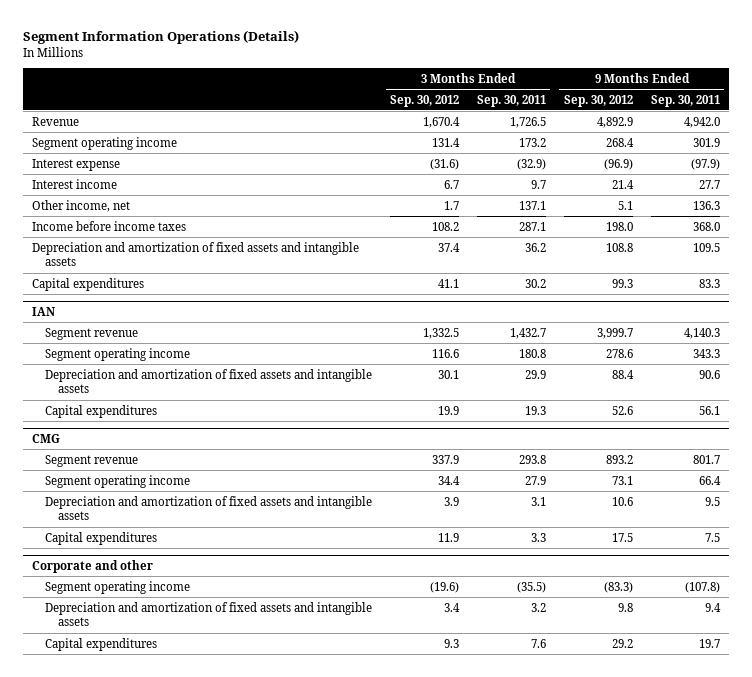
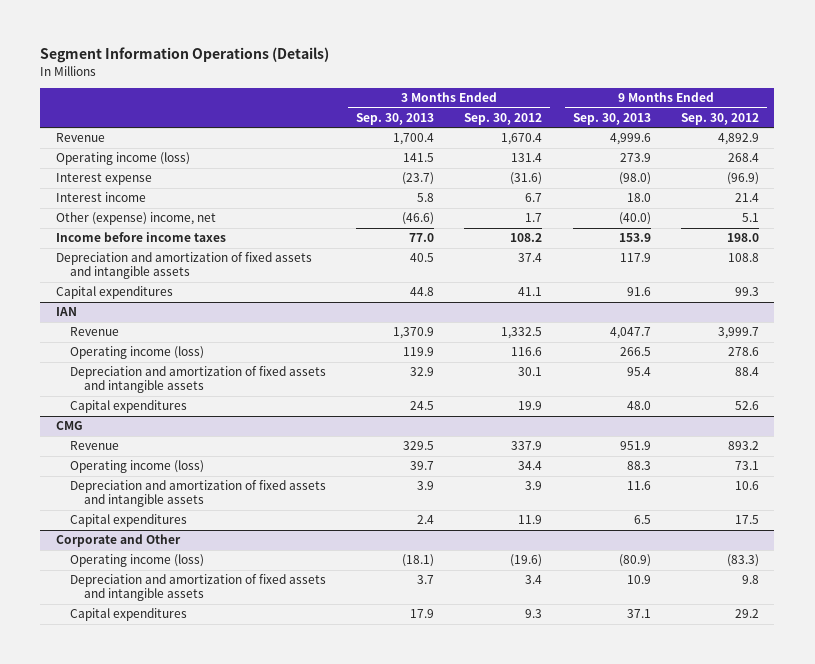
- | 3 Months Ended Sep. 30, 2012 | 3 Months Ended Sep. 30, 2011 | 9 Months Ended Sep. 30, 2012 | 9 Months Ended Sep. 30, 2011
+ | 3 Months Ended Sep. 30, 2013 | 3 Months Ended Sep. 30, 2012 | 9 Months Ended Sep. 30, 2013 | 9 Months Ended Sep. 30, 2012
- Segment operating income | 131.4 | 173.2 | 268.4 | 301.9
+ Operating income (loss) | 141.5 | 131.4 | 273.9 | 268.4
- Other income, net | 1.7 | 137.1 | 5.1 | 136.3
+ Other (expense) income, net | (46.6) | 1.7 | (40.0) | 5.1
@ IAN
- Segment revenue | 1,332.5 | 1,432.7 | 3,999.7 | 4,140.3
- Segment operating income | 116.6 | 180.8 | 278.6 | 343.3
+ Revenue | 1,370.9 | 1,332.5 | 4,047.7 | 3,999.7
+ Operating income (loss) | 119.9 | 116.6 | 266.5 | 278.6
@ CMG
- Segment revenue | 337.9 | 293.8 | 893.2 | 801.7
- Segment operating income | 34.4 | 27.9 | 73.1 | 66.4
+ Revenue | 329.5 | 337.9 | 951.9 | 893.2
+ Operating income (loss) | 39.7 | 34.4 | 88.3 | 73.1
- Corporate and other
- Segment operating income | (19.6) | (35.5) | (83.3) | (107.8)
+ Corporate and Other
+ Operating income (loss) | (18.1) | (19.6) | (80.9) | (83.3)

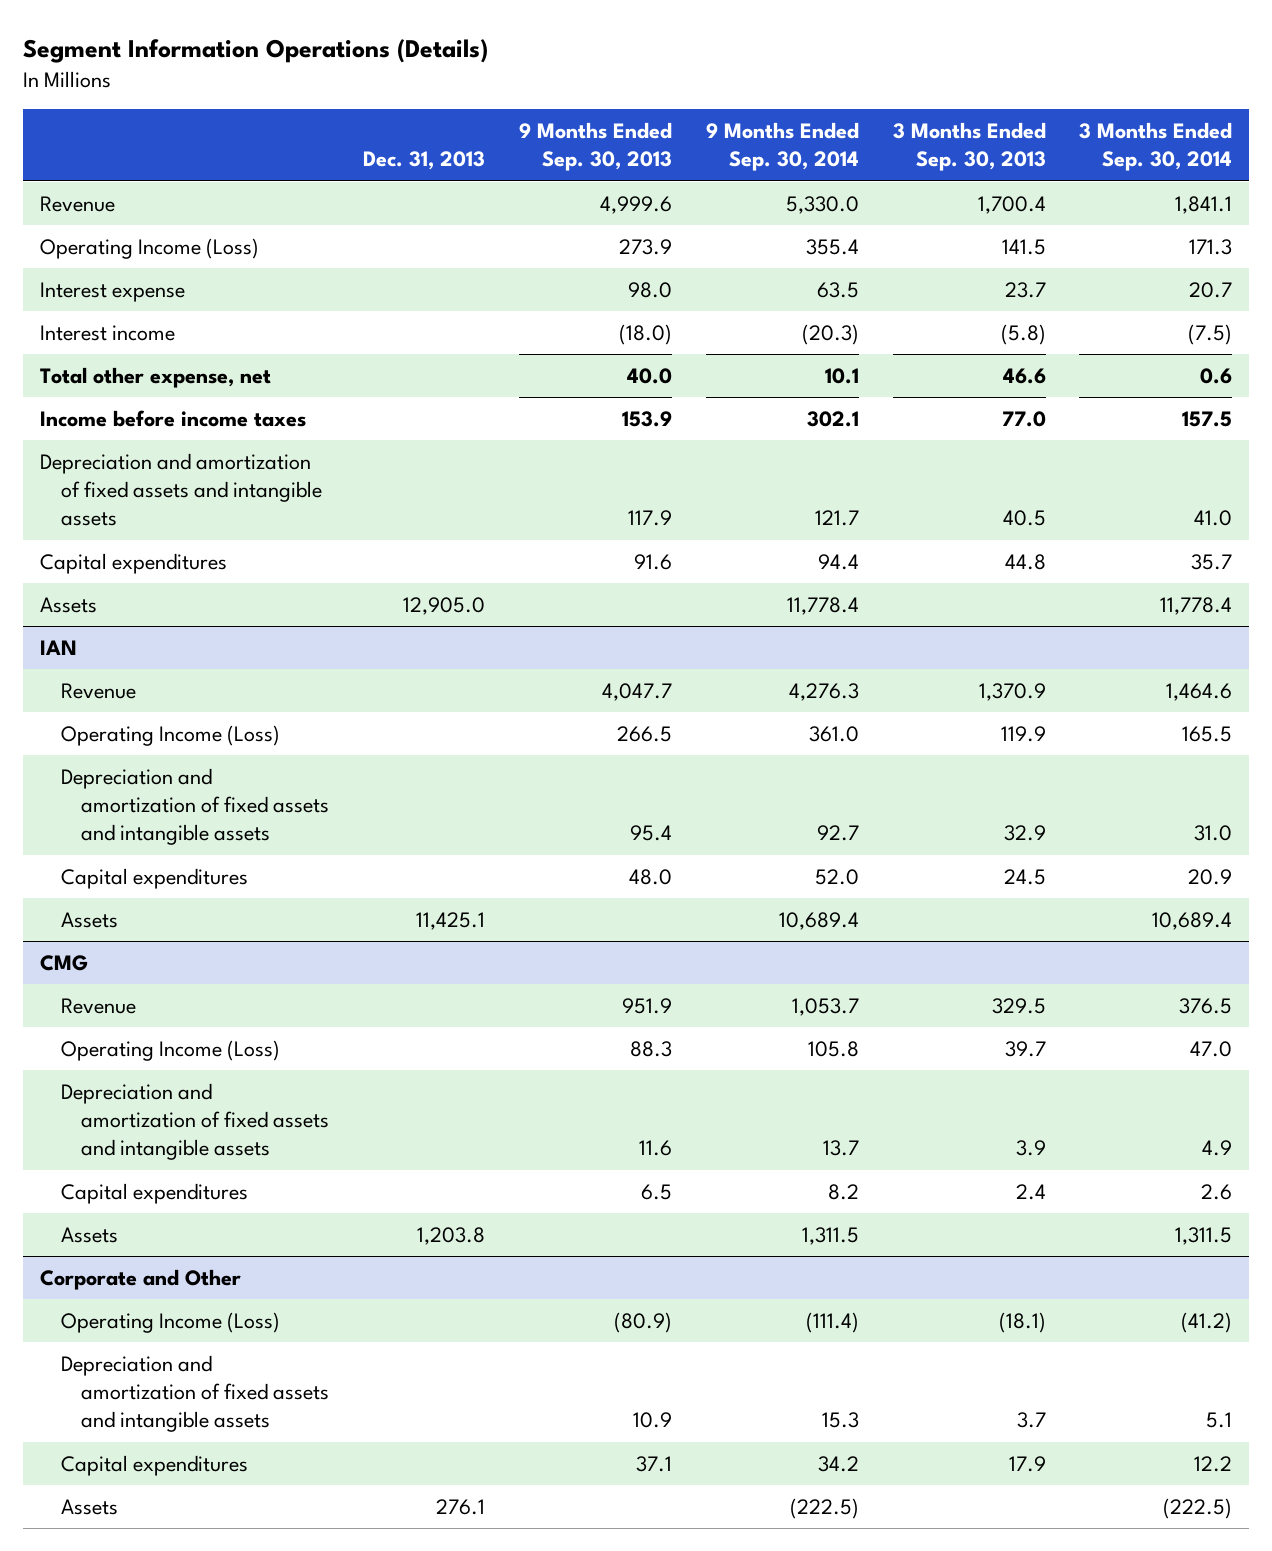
- | 3 Months Ended Sep. 30, 2013 | 3 Months Ended Sep. 30, 2012 | 9 Months Ended Sep. 30, 2013 | 9 Months Ended Sep. 30, 2012
+ | Dec. 31, 2013 | 9 Months Ended Sep. 30, 2013 | 9 Months Ended Sep. 30, 2014 | 3 Months Ended Sep. 30, 2013 | 3 Months Ended Sep. 30, 2014
- Operating income (loss) | 141.5 | 131.4 | 273.9 | 268.4
- Interest expense | (23.7) | (31.6) | (98.0) | (96.9)
- Interest income | 5.8 | 6.7 | 18.0 | 21.4
- Other (expense) income, net | (46.6) | 1.7 | (40.0) | 5.1
+ Operating Income (Loss) | | 273.9 | 355.4 | 141.5 | 171.3
+ Interest expense | | 98.0 | 63.5 | 23.7 | 20.7
+ Interest income | | (18.0) | (20.3) | (5.8) | (7.5)
+ Total other expense, net | | 40.0 | 10.1 | 46.6 | 0.6
+ Assets | 12,905.0 | | 11,778.4 | | 11,778.4
@ IAN
- Operating income (loss) | 119.9 | 116.6 | 266.5 | 278.6
+ Operating Income (Loss) | | 266.5 | 361.0 | 119.9 | 165.5
+ Assets | 11,425.1 | | 10,689.4 | | 10,689.4
@ CMG
- Operating income (loss) | 39.7 | 34.4 | 88.3 | 73.1
+ Operating Income (Loss) | | 88.3 | 105.8 | 39.7 | 47.0
+ Assets | 1,203.8 | | 1,311.5 | | 1,311.5
@ Corporate and Other
- Operating income (loss) | (18.1) | (19.6) | (80.9) | (83.3)
+ Operating Income (Loss) | | (80.9) | (111.4) | (18.1) | (41.2)
+ Assets | 276.1 | | (222.5) | | (222.5)

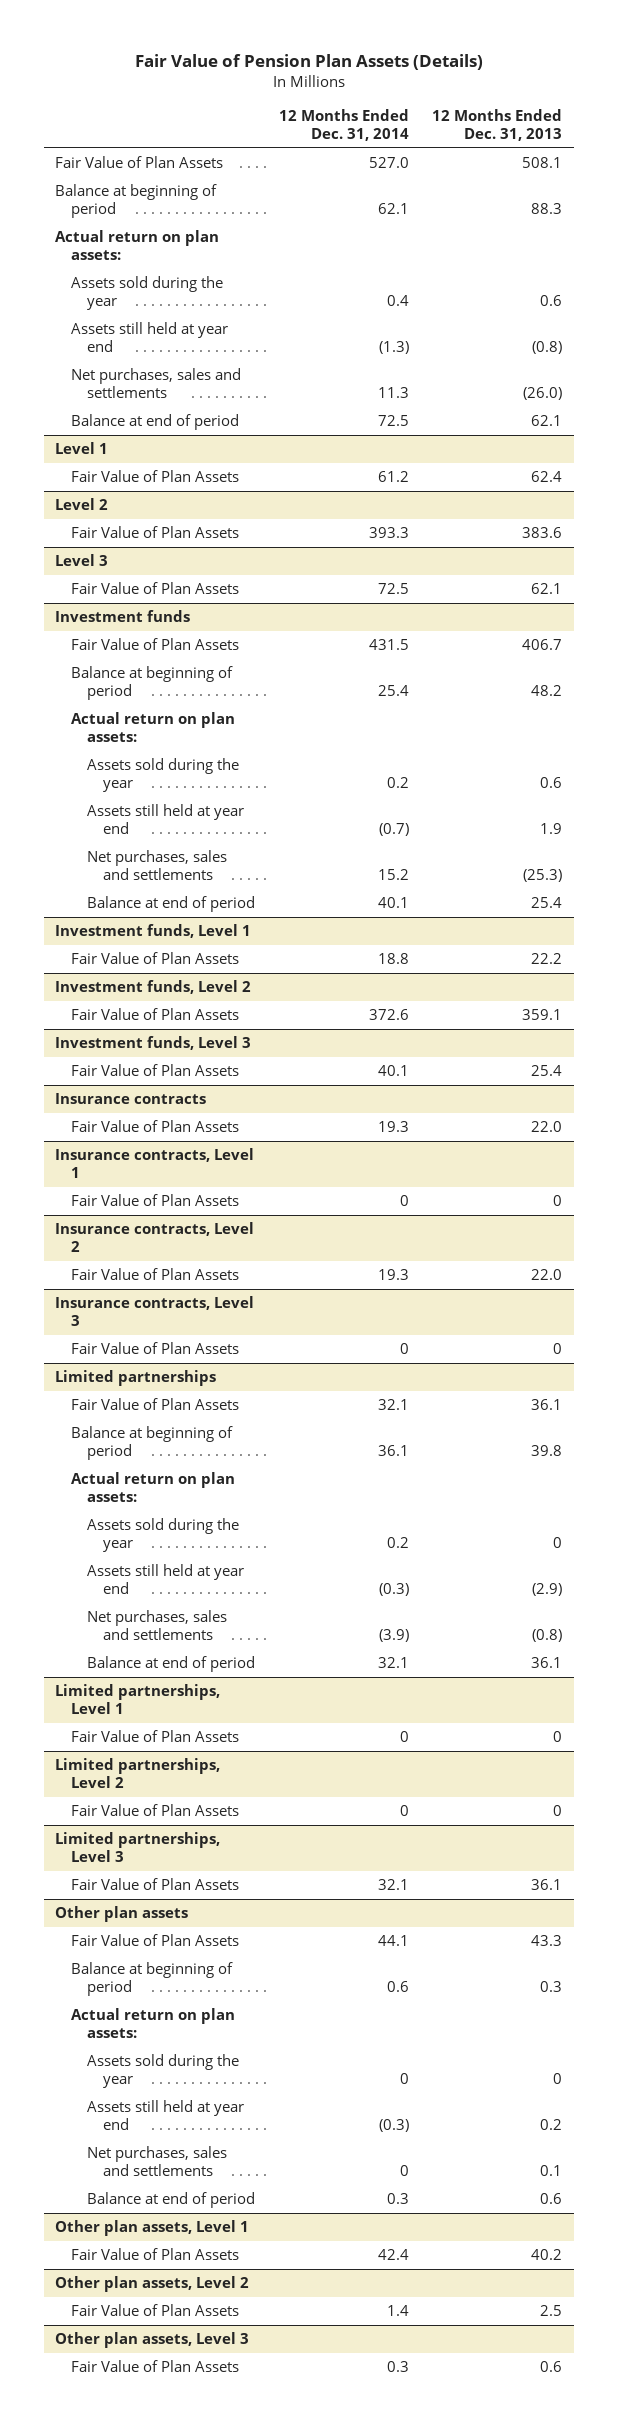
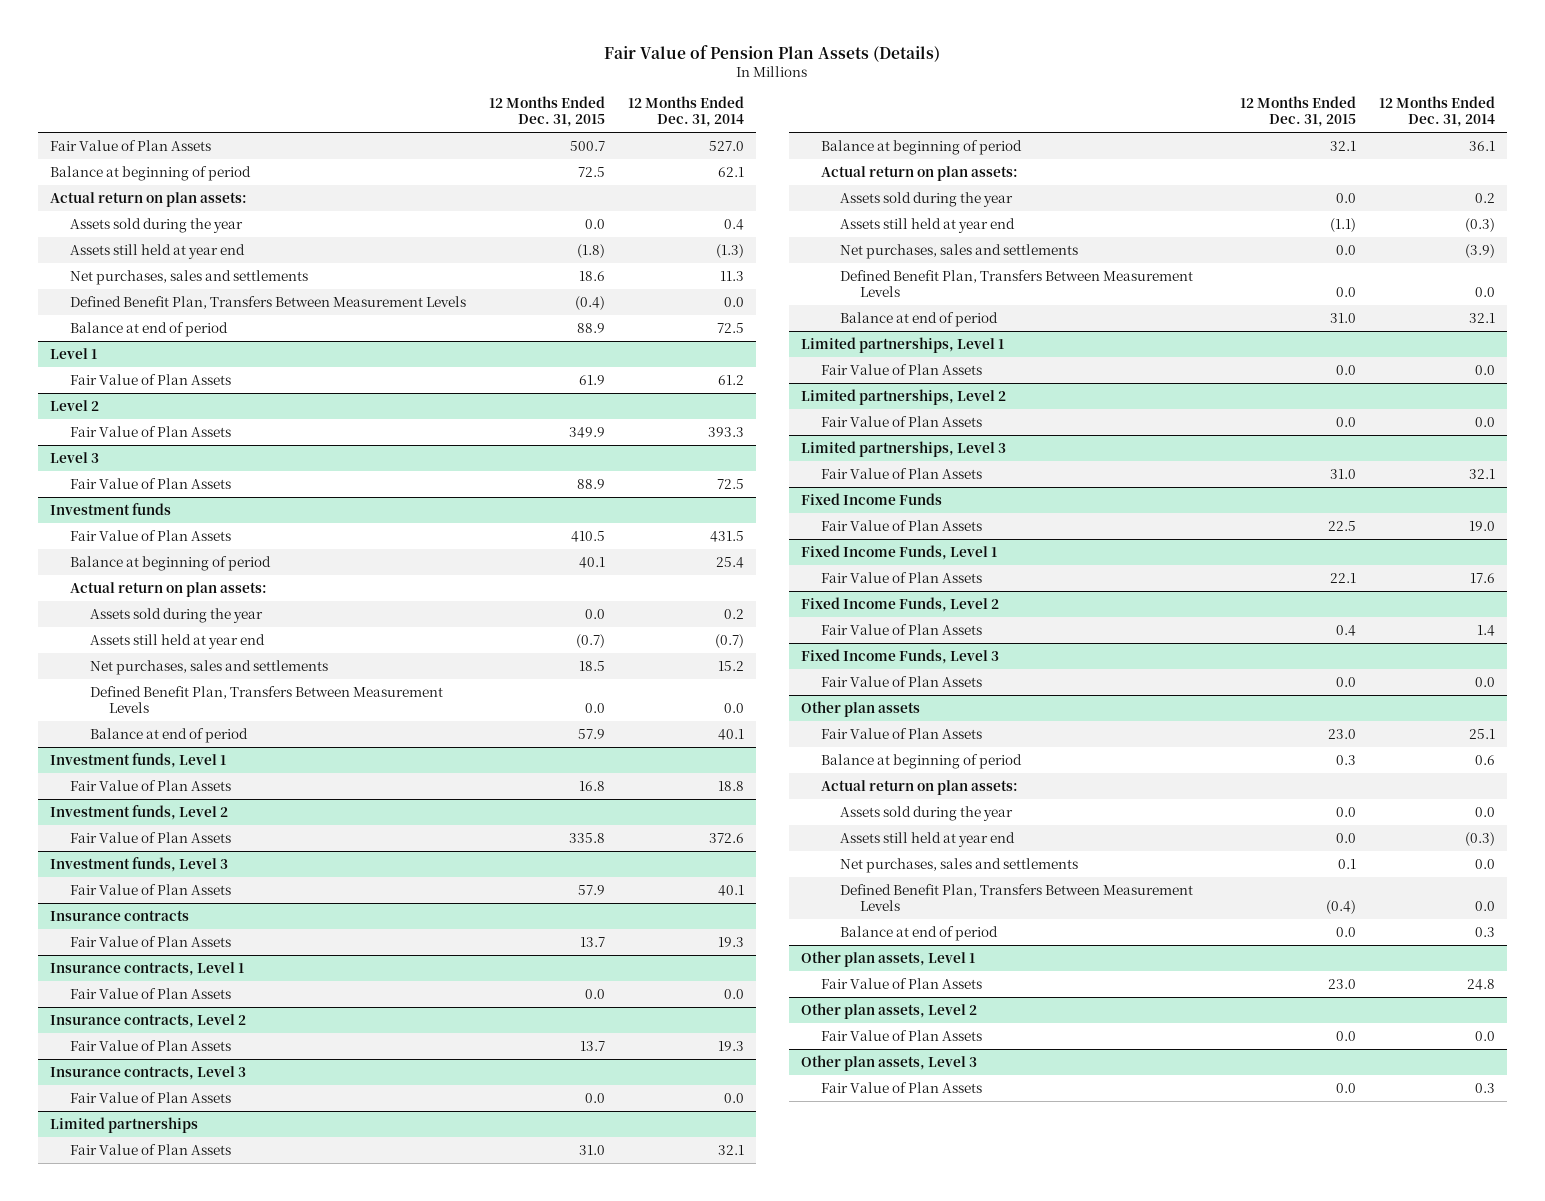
- | 12 Months Ended Dec. 31, 2014 | 12 Months Ended Dec. 31, 2013
+ | 12 Months Ended Dec. 31, 2015 | 12 Months Ended Dec. 31, 2014
+ Defined Benefit Plan, Transfers Between Measurement Levels | (0.4) | 0.0
@ Investment funds
+ Defined Benefit Plan, Transfers Between Measurement Levels | 0.0 | 0.0
@ Insurance contracts, Level 1
- Fair Value of Plan Assets | 0 | 0
+ Fair Value of Plan Assets | 0.0 | 0.0
@ Insurance contracts, Level 3
- Fair Value of Plan Assets | 0 | 0
+ Fair Value of Plan Assets | 0.0 | 0.0
@ Limited partnerships
+ Defined Benefit Plan, Transfers Between Measurement Levels | 0.0 | 0.0
@ Limited partnerships, Level 1
- Fair Value of Plan Assets | 0 | 0
+ Fair Value of Plan Assets | 0.0 | 0.0
@ Limited partnerships, Level 2
- Fair Value of Plan Assets | 0 | 0
+ Fair Value of Plan Assets | 0.0 | 0.0
+ Fixed Income Funds
+ Fair Value of Plan Assets | 22.5 | 19.0
+ Fixed Income Funds, Level 1
+ Fair Value of Plan Assets | 22.1 | 17.6
+ Fixed Income Funds, Level 2
+ Fair Value of Plan Assets | 0.4 | 1.4
+ Fixed Income Funds, Level 3
+ Fair Value of Plan Assets | 0.0 | 0.0
@ Other plan assets
- Fair Value of Plan Assets | 44.1 | 43.3
+ Fair Value of Plan Assets | 23.0 | 25.1
- Assets sold during the year | 0 | 0
+ Assets sold during the year | 0.0 | 0.0
- Net purchases, sales and settlements | 0 | 0.1
+ Net purchases, sales and settlements | 0.1 | 0.0
+ Defined Benefit Plan, Transfers Between Measurement Levels | (0.4) | 0.0
@ Other plan assets, Level 1
- Fair Value of Plan Assets | 42.4 | 40.2
+ Fair Value of Plan Assets | 23.0 | 24.8
@ Other plan assets, Level 2
- Fair Value of Plan Assets | 1.4 | 2.5
+ Fair Value of Plan Assets | 0.0 | 0.0

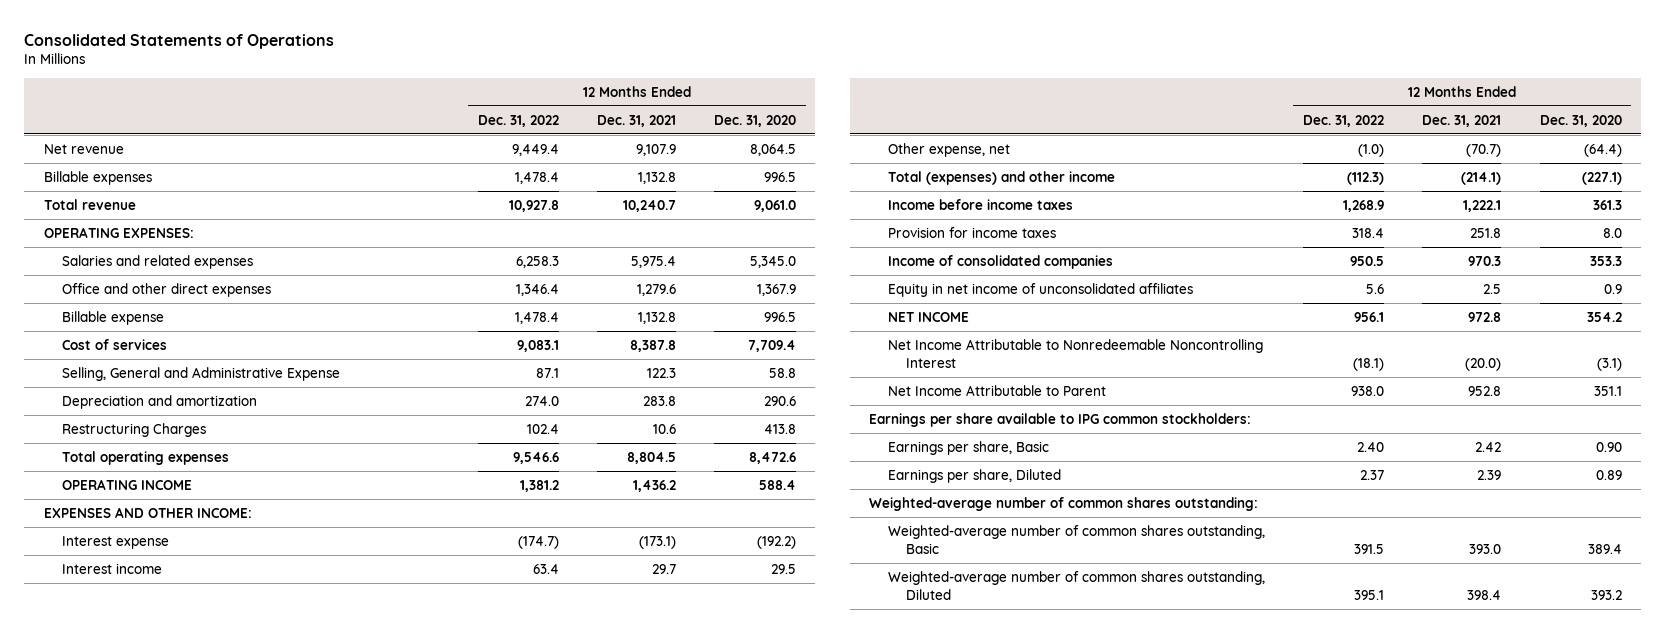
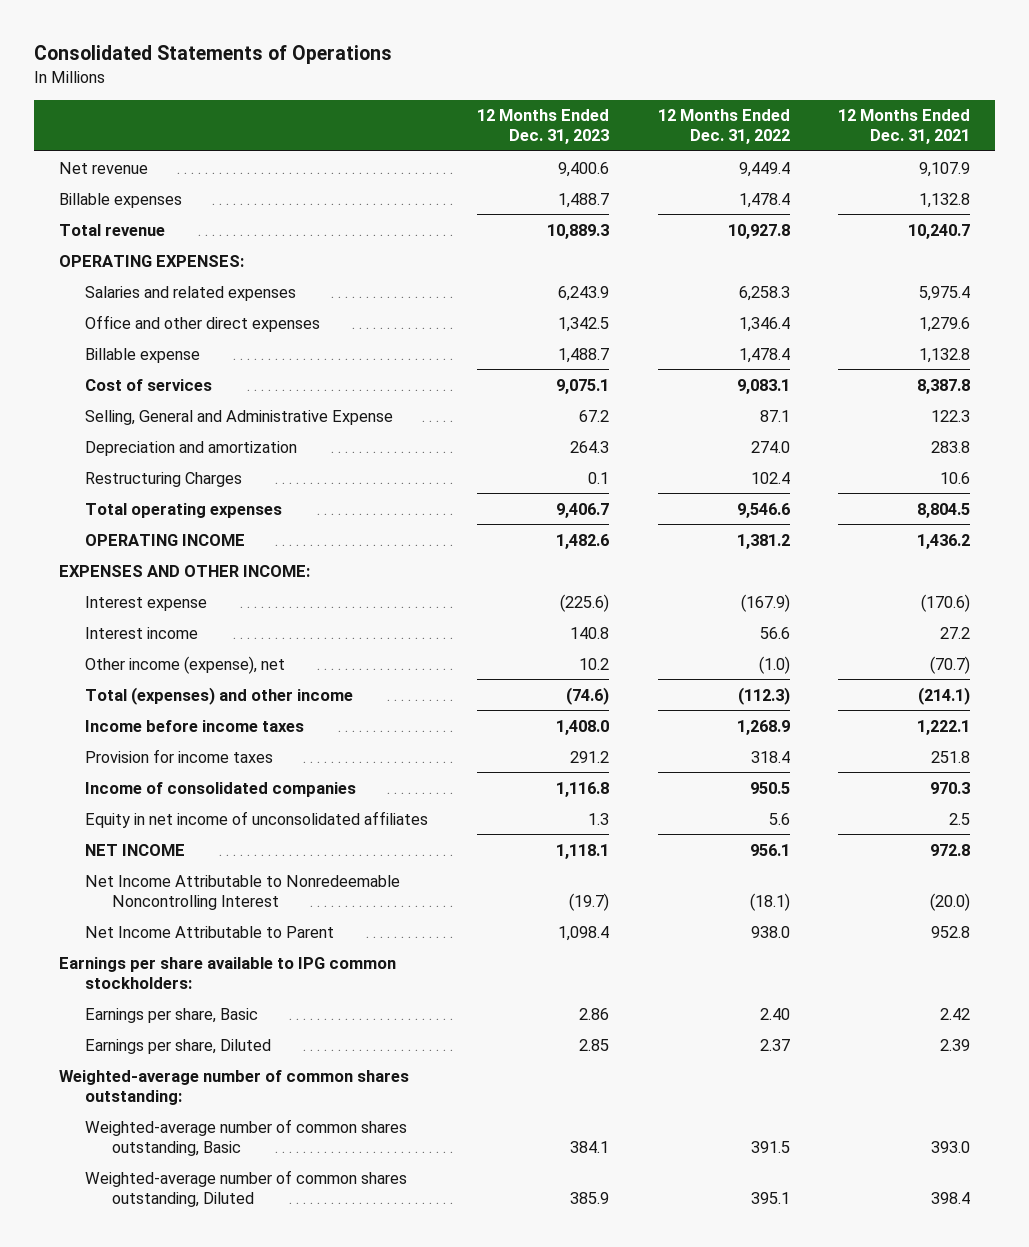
- | 12 Months Ended Dec. 31, 2022 | 12 Months Ended Dec. 31, 2021 | 12 Months Ended Dec. 31, 2020
+ | 12 Months Ended Dec. 31, 2023 | 12 Months Ended Dec. 31, 2022 | 12 Months Ended Dec. 31, 2021
- Interest expense | (174.7) | (173.1) | (192.2)
- Interest income | 63.4 | 29.7 | 29.5
- Other expense, net | (1.0) | (70.7) | (64.4)
+ Interest expense | (225.6) | (167.9) | (170.6)
+ Interest income | 140.8 | 56.6 | 27.2
+ Other income (expense), net | 10.2 | (1.0) | (70.7)

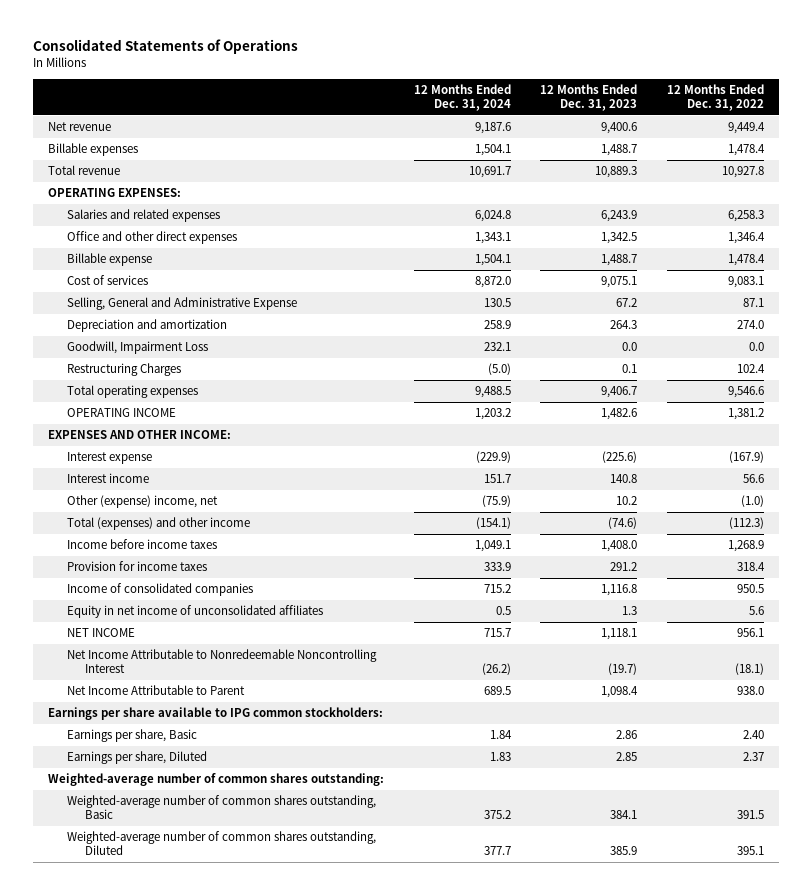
- | 12 Months Ended Dec. 31, 2023 | 12 Months Ended Dec. 31, 2022 | 12 Months Ended Dec. 31, 2021
+ | 12 Months Ended Dec. 31, 2024 | 12 Months Ended Dec. 31, 2023 | 12 Months Ended Dec. 31, 2022
+ Goodwill, Impairment Loss | 232.1 | 0.0 | 0.0
- Other income (expense), net | 10.2 | (1.0) | (70.7)
+ Other (expense) income, net | (75.9) | 10.2 | (1.0)

